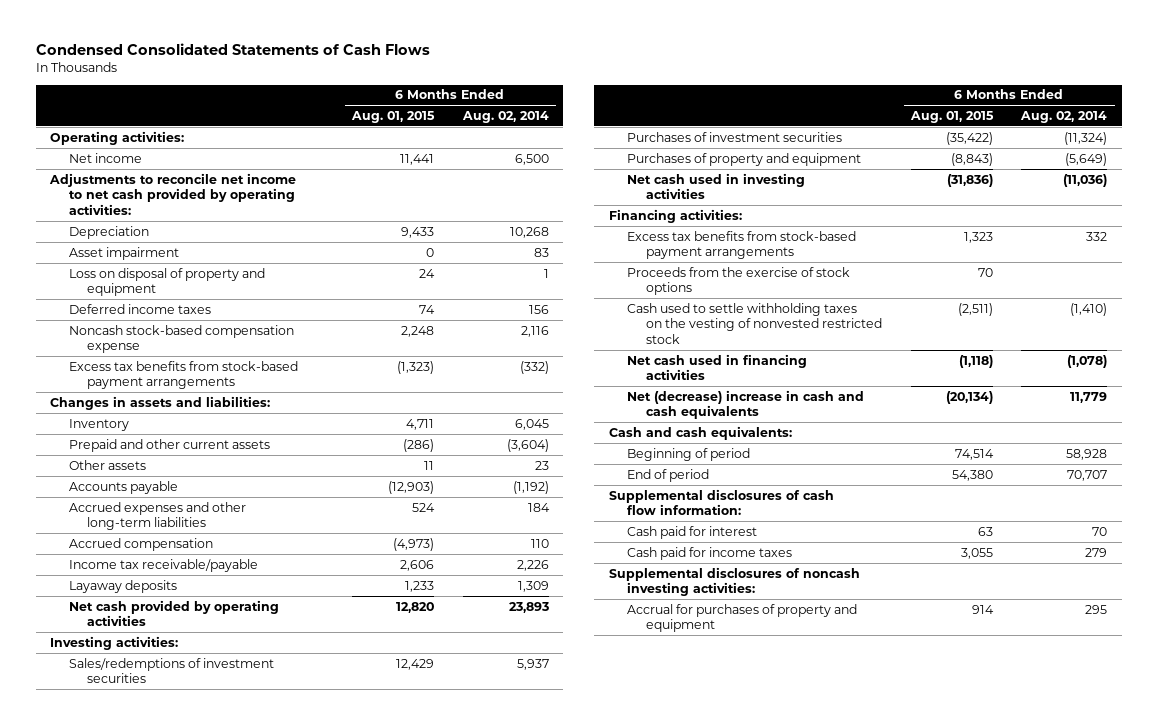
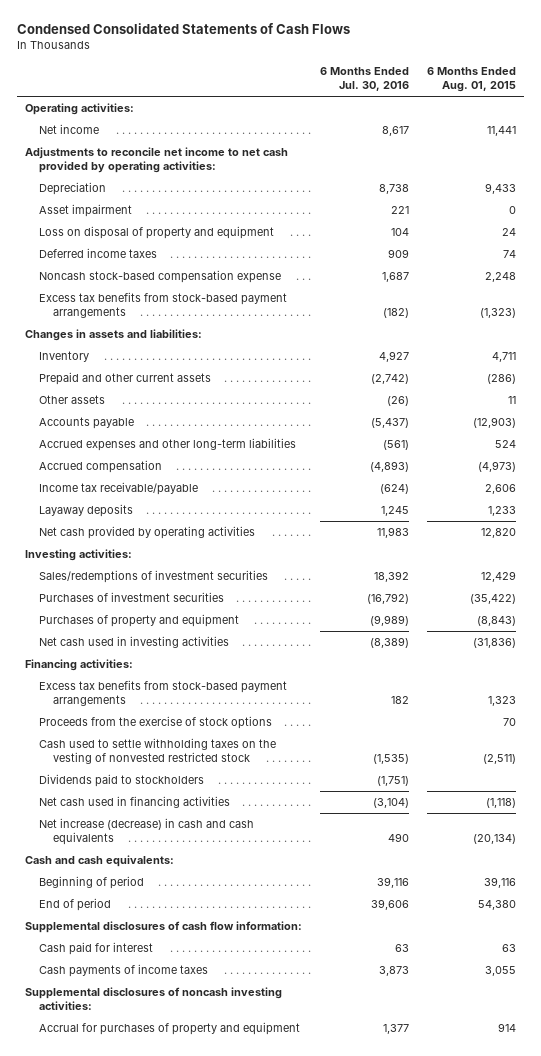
- | 6 Months Ended Aug. 01, 2015 | 6 Months Ended Aug. 02, 2014
+ | 6 Months Ended Jul. 30, 2016 | 6 Months Ended Aug. 01, 2015
+ Dividends paid to stockholders | (1,751) |
- Net (decrease) increase in cash and cash equivalents | (20,134) | 11,779
+ Net increase (decrease) in cash and cash equivalents | 490 | (20,134)
- Beginning of period | 74,514 | 58,928
+ Beginning of period | 39,116 | 39,116
- Cash paid for income taxes | 3,055 | 279
+ Cash payments of income taxes | 3,873 | 3,055

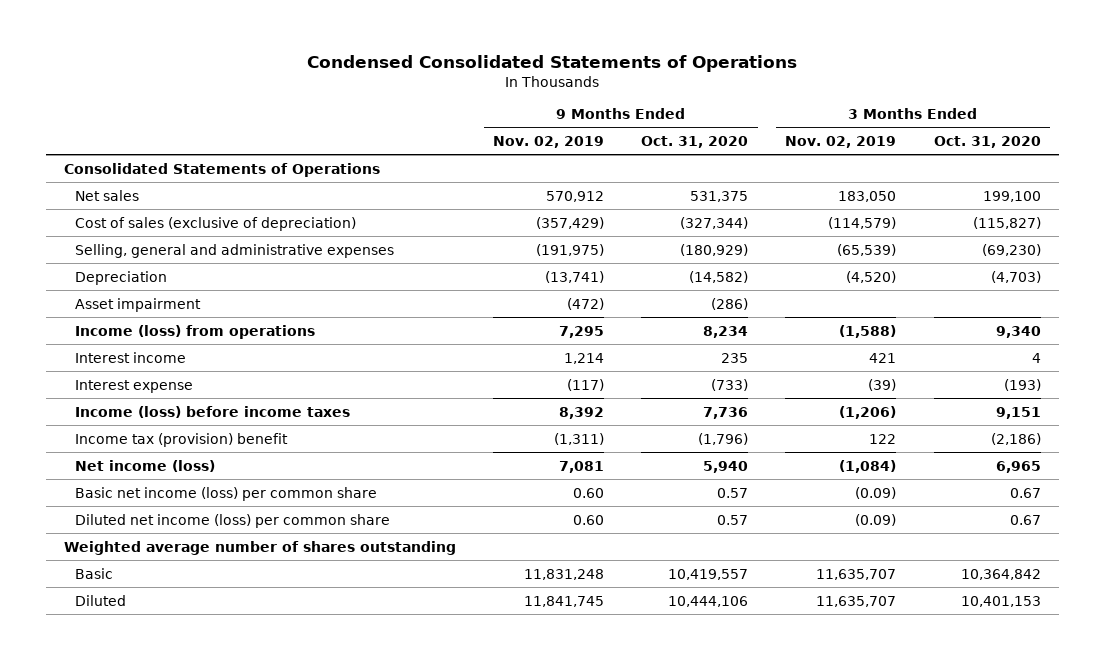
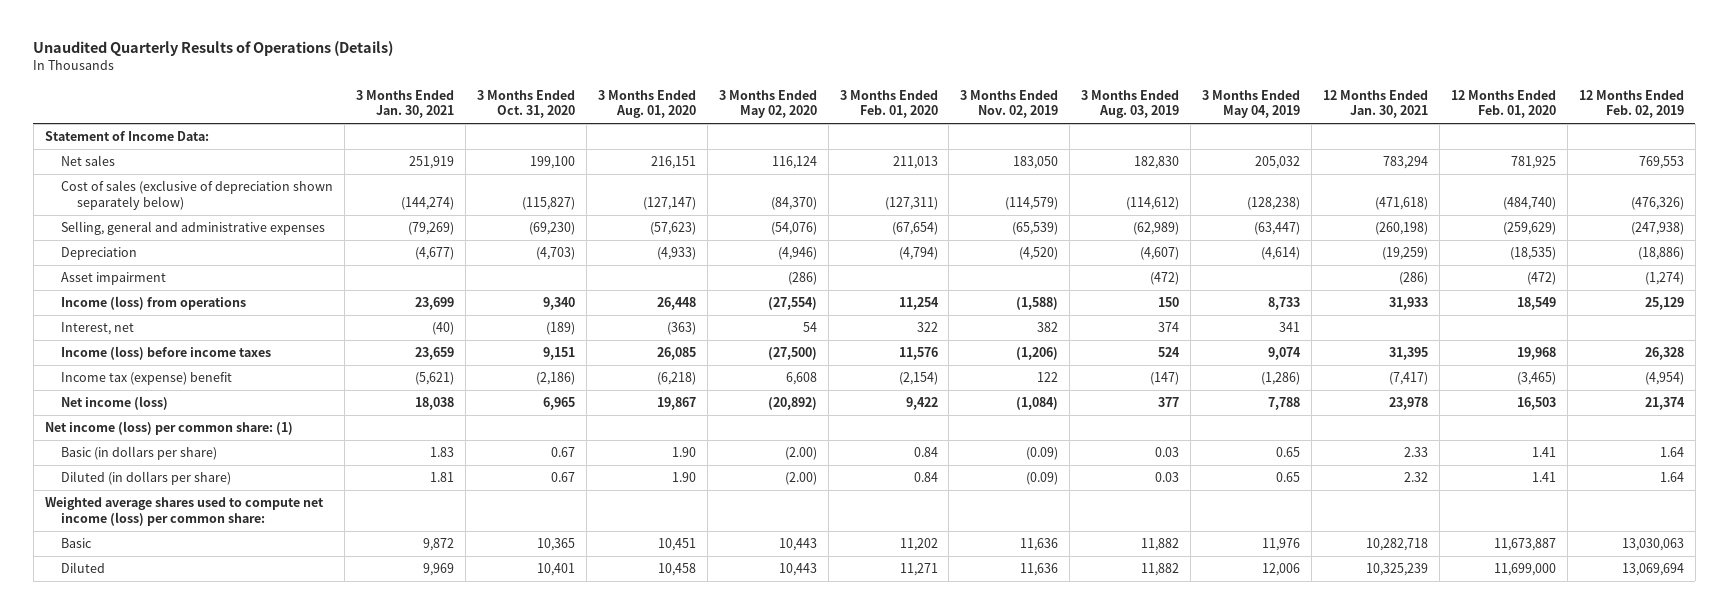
- Condensed Consolidated Statements of Operations
+ Unaudited Quarterly Results of Operations (Details)
- | 9 Months Ended Nov. 02, 2019 | 9 Months Ended Oct. 31, 2020 | 3 Months Ended Nov. 02, 2019 | 3 Months Ended Oct. 31, 2020
+ | 3 Months Ended Jan. 30, 2021 | 3 Months Ended Oct. 31, 2020 | 3 Months Ended Aug. 01, 2020 | 3 Months Ended May 02, 2020 | 3 Months Ended Feb. 01, 2020 | 3 Months Ended Nov. 02, 2019 | 3 Months Ended Aug. 03, 2019 | 3 Months Ended May 04, 2019 | 12 Months Ended Jan. 30, 2021 | 12 Months Ended Feb. 01, 2020 | 12 Months Ended Feb. 02, 2019
- Consolidated Statements of Operations
+ Statement of Income Data:
- Cost of sales (exclusive of depreciation) | (357,429) | (327,344) | (114,579) | (115,827)
+ Cost of sales (exclusive of depreciation shown separately below) | (144,274) | (115,827) | (127,147) | (84,370) | (127,311) | (114,579) | (114,612) | (128,238) | (471,618) | (484,740) | (476,326)
- Interest income | 1,214 | 235 | 421 | 4
- Interest expense | (117) | (733) | (39) | (193)
+ Interest, net | (40) | (189) | (363) | 54 | 322 | 382 | 374 | 341 | | |
- Income tax (provision) benefit | (1,311) | (1,796) | 122 | (2,186)
+ Income tax (expense) benefit | (5,621) | (2,186) | (6,218) | 6,608 | (2,154) | 122 | (147) | (1,286) | (7,417) | (3,465) | (4,954)
- Basic net income (loss) per common share | 0.60 | 0.57 | (0.09) | 0.67
- Diluted net income (loss) per common share | 0.60 | 0.57 | (0.09) | 0.67
- Weighted average number of shares outstanding
- Basic | 11,831,248 | 10,419,557 | 11,635,707 | 10,364,842
- Diluted | 11,841,745 | 10,444,106 | 11,635,707 | 10,401,153
+ Net income (loss) per common share: (1)
+ Basic (in dollars per share) | 1.83 | 0.67 | 1.90 | (2.00) | 0.84 | (0.09) | 0.03 | 0.65 | 2.33 | 1.41 | 1.64
+ Diluted (in dollars per share) | 1.81 | 0.67 | 1.90 | (2.00) | 0.84 | (0.09) | 0.03 | 0.65 | 2.32 | 1.41 | 1.64
+ Weighted average shares used to compute net income (loss) per common share:
+ Basic | 9,872 | 10,365 | 10,451 | 10,443 | 11,202 | 11,636 | 11,882 | 11,976 | 10,282,718 | 11,673,887 | 13,030,063
+ Diluted | 9,969 | 10,401 | 10,458 | 10,443 | 11,271 | 11,636 | 11,882 | 12,006 | 10,325,239 | 11,699,000 | 13,069,694

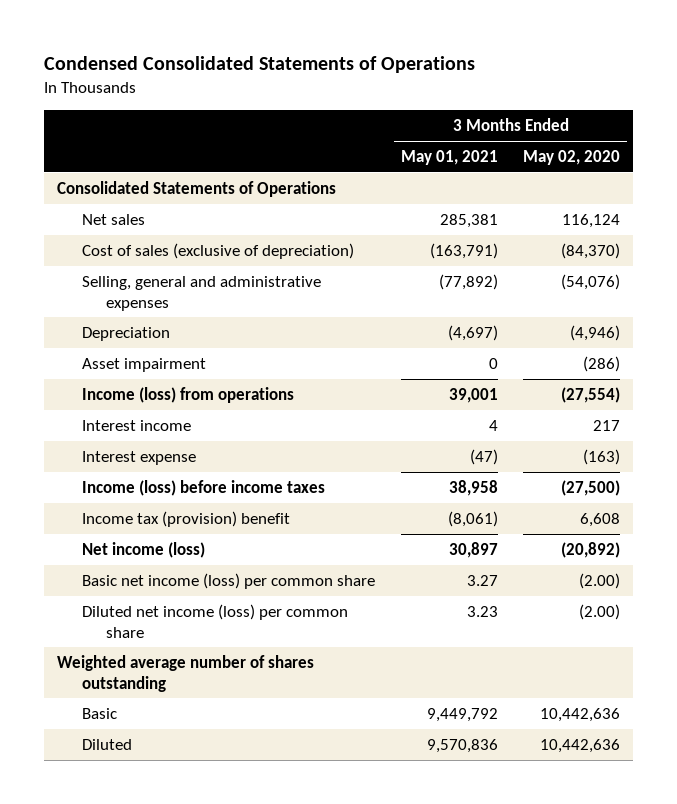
- Unaudited Quarterly Results of Operations (Details)
+ Condensed Consolidated Statements of Operations
- | 3 Months Ended Jan. 30, 2021 | 3 Months Ended Oct. 31, 2020 | 3 Months Ended Aug. 01, 2020 | 3 Months Ended May 02, 2020 | 3 Months Ended Feb. 01, 2020 | 3 Months Ended Nov. 02, 2019 | 3 Months Ended Aug. 03, 2019 | 3 Months Ended May 04, 2019 | 12 Months Ended Jan. 30, 2021 | 12 Months Ended Feb. 01, 2020 | 12 Months Ended Feb. 02, 2019
+ | 3 Months Ended May 01, 2021 | 3 Months Ended May 02, 2020
- Statement of Income Data:
+ Consolidated Statements of Operations
- Cost of sales (exclusive of depreciation shown separately below) | (144,274) | (115,827) | (127,147) | (84,370) | (127,311) | (114,579) | (114,612) | (128,238) | (471,618) | (484,740) | (476,326)
+ Cost of sales (exclusive of depreciation) | (163,791) | (84,370)
- Interest, net | (40) | (189) | (363) | 54 | 322 | 382 | 374 | 341 | | |
+ Interest income | 4 | 217
+ Interest expense | (47) | (163)
- Income tax (expense) benefit | (5,621) | (2,186) | (6,218) | 6,608 | (2,154) | 122 | (147) | (1,286) | (7,417) | (3,465) | (4,954)
+ Income tax (provision) benefit | (8,061) | 6,608
- Net income (loss) per common share: (1)
- Basic (in dollars per share) | 1.83 | 0.67 | 1.90 | (2.00) | 0.84 | (0.09) | 0.03 | 0.65 | 2.33 | 1.41 | 1.64
- Diluted (in dollars per share) | 1.81 | 0.67 | 1.90 | (2.00) | 0.84 | (0.09) | 0.03 | 0.65 | 2.32 | 1.41 | 1.64
- Weighted average shares used to compute net income (loss) per common share:
- Basic | 9,872 | 10,365 | 10,451 | 10,443 | 11,202 | 11,636 | 11,882 | 11,976 | 10,282,718 | 11,673,887 | 13,030,063
- Diluted | 9,969 | 10,401 | 10,458 | 10,443 | 11,271 | 11,636 | 11,882 | 12,006 | 10,325,239 | 11,699,000 | 13,069,694
+ Basic net income (loss) per common share | 3.27 | (2.00)
+ Diluted net income (loss) per common share | 3.23 | (2.00)
+ Weighted average number of shares outstanding
+ Basic | 9,449,792 | 10,442,636
+ Diluted | 9,570,836 | 10,442,636

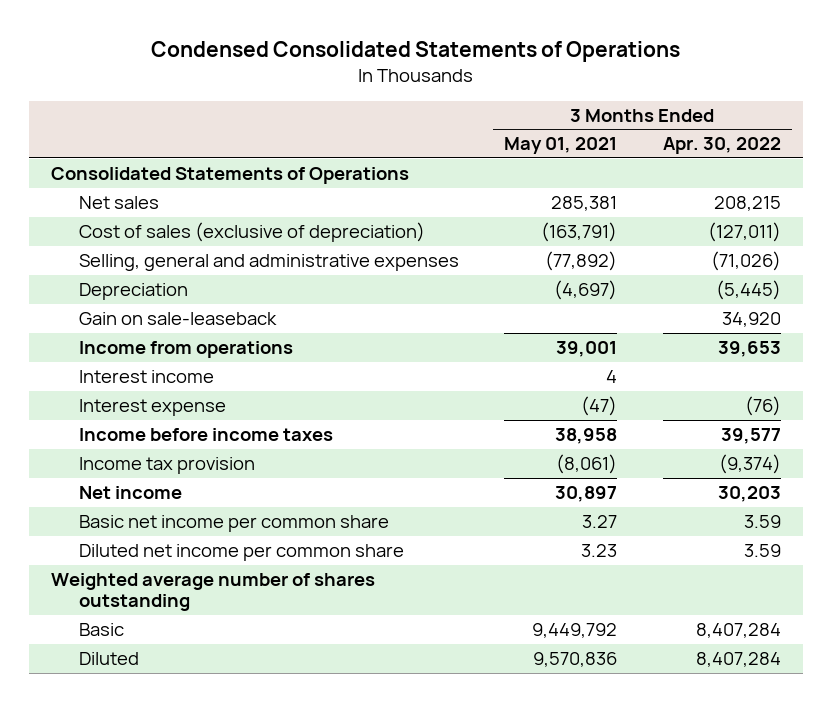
- | 3 Months Ended May 01, 2021 | 3 Months Ended May 02, 2020
+ | 3 Months Ended May 01, 2021 | 3 Months Ended Apr. 30, 2022
- Asset impairment | 0 | (286)
- Income (loss) from operations | 39,001 | (27,554)
+ Gain on sale-leaseback | | 34,920
+ Income from operations | 39,001 | 39,653
- Income (loss) before income taxes | 38,958 | (27,500)
- Income tax (provision) benefit | (8,061) | 6,608
- Net income (loss) | 30,897 | (20,892)
- Basic net income (loss) per common share | 3.27 | (2.00)
- Diluted net income (loss) per common share | 3.23 | (2.00)
+ Income before income taxes | 38,958 | 39,577
+ Income tax provision | (8,061) | (9,374)
+ Net income | 30,897 | 30,203
+ Basic net income per common share | 3.27 | 3.59
+ Diluted net income per common share | 3.23 | 3.59

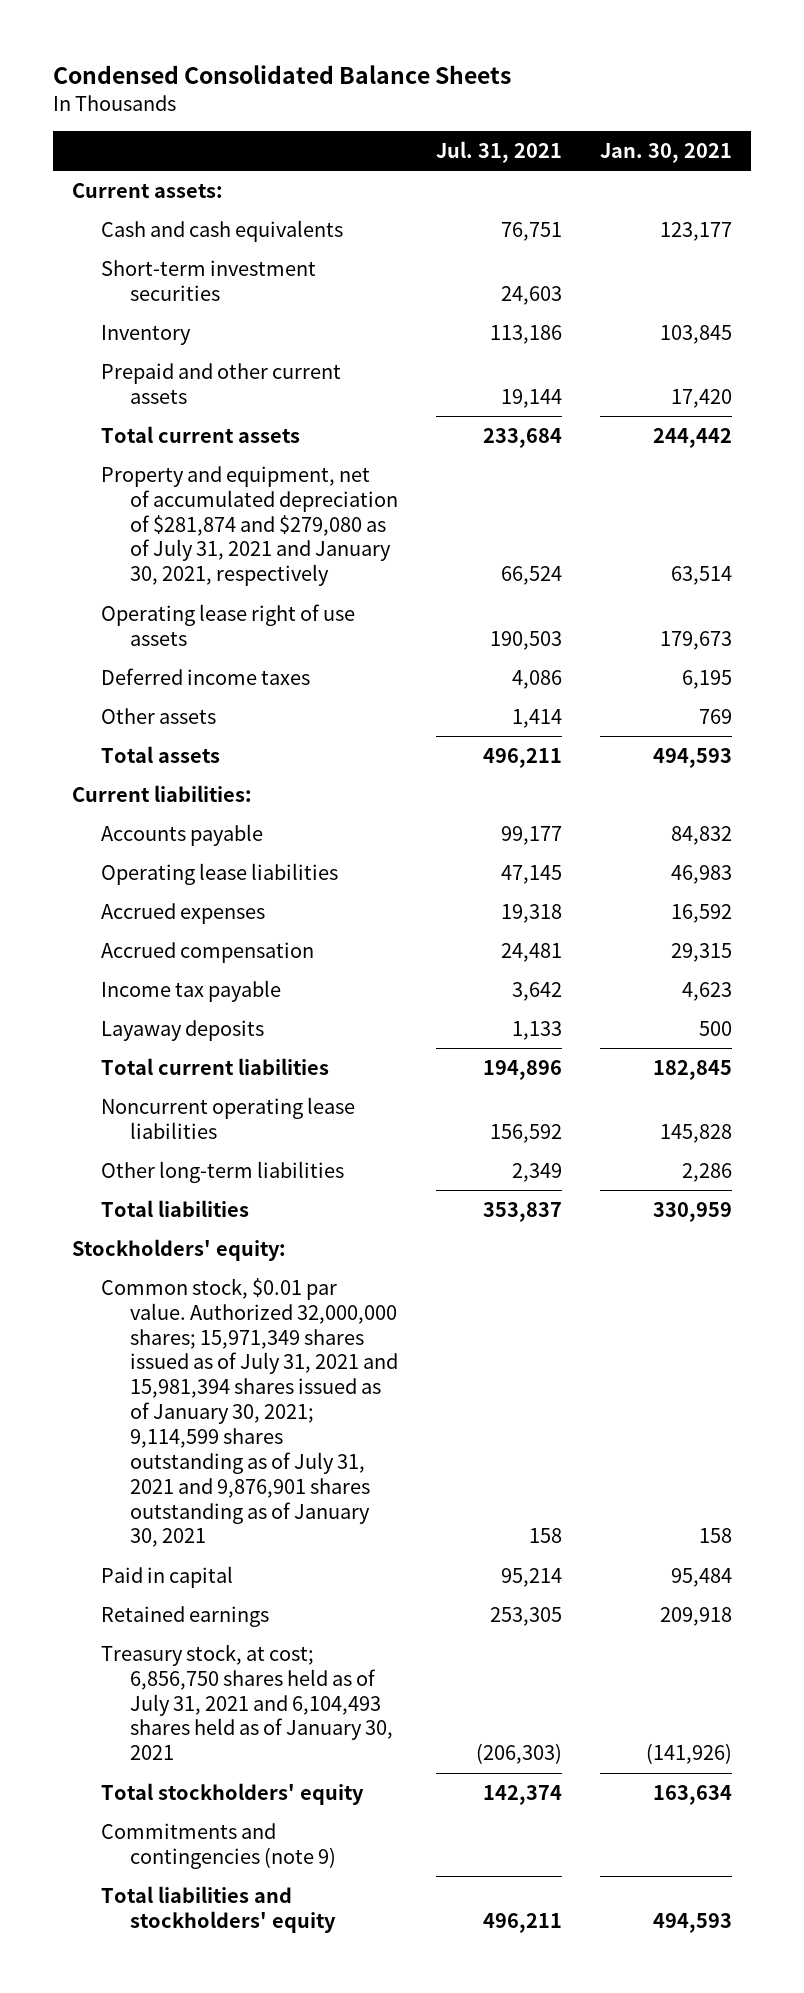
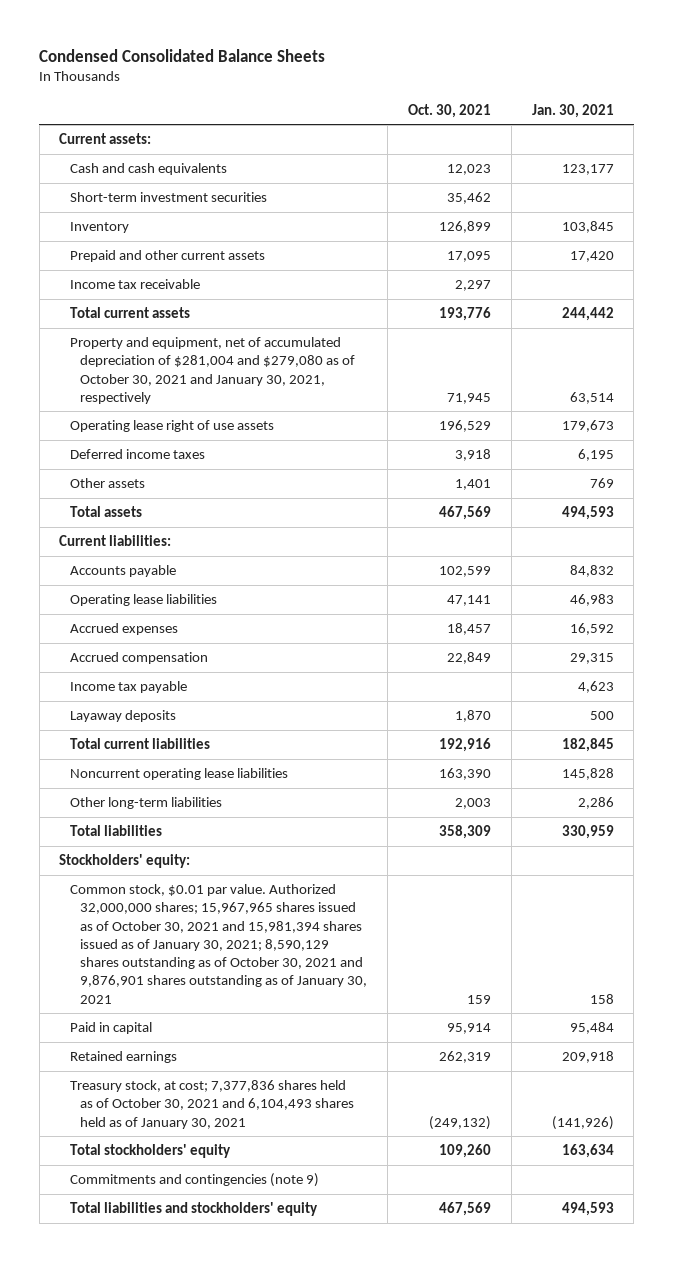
- | Jul. 31, 2021 | Jan. 30, 2021
+ | Oct. 30, 2021 | Jan. 30, 2021
+ Income tax receivable | 2,297 |
- Property and equipment, net of accumulated depreciation of $281,874 and $279,080 as of July 31, 2021 and January 30, 2021, respectively | 66,524 | 63,514
+ Property and equipment, net of accumulated depreciation of $281,004 and $279,080 as of October 30, 2021 and January 30, 2021, respectively | 71,945 | 63,514
- Common stock, $0.01 par value. Authorized 32,000,000 shares; 15,971,349 shares issued as of July 31, 2021 and 15,981,394 shares issued as of January 30, 2021; 9,114,599 shares outstanding as of July 31, 2021 and 9,876,901 shares outstanding as of January 30, 2021 | 158 | 158
+ Common stock, $0.01 par value. Authorized 32,000,000 shares; 15,967,965 shares issued as of October 30, 2021 and 15,981,394 shares issued as of January 30, 2021; 8,590,129 shares outstanding as of October 30, 2021 and 9,876,901 shares outstanding as of January 30, 2021 | 159 | 158
- Treasury stock, at cost; 6,856,750 shares held as of July 31, 2021 and 6,104,493 shares held as of January 30, 2021 | (206,303) | (141,926)
+ Treasury stock, at cost; 7,377,836 shares held as of October 30, 2021 and 6,104,493 shares held as of January 30, 2021 | (249,132) | (141,926)

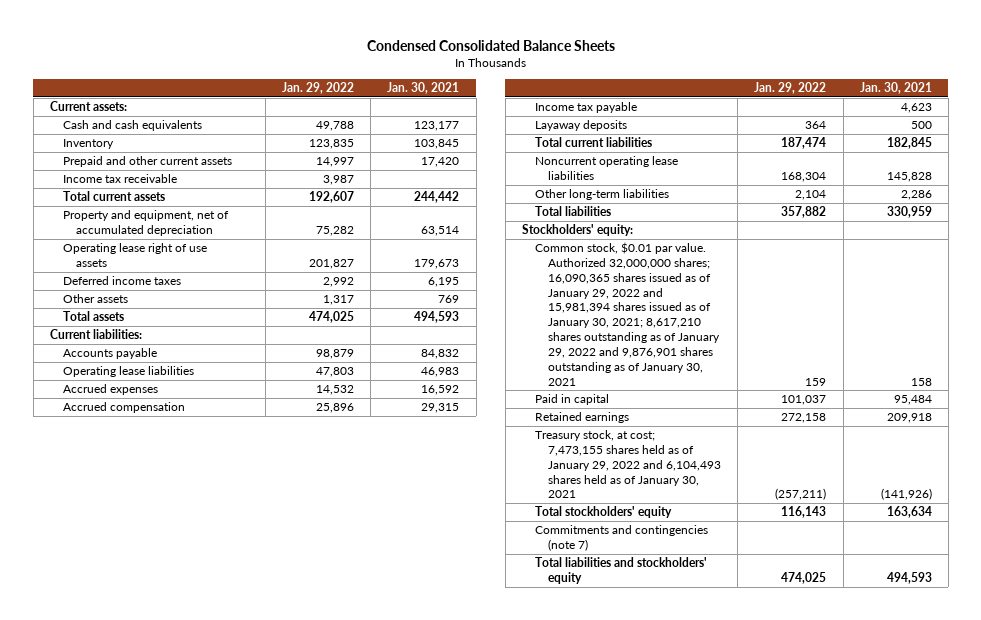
- | Oct. 30, 2021 | Jan. 30, 2021
+ | Jan. 29, 2022 | Jan. 30, 2021
- Short-term investment securities | 35,462 |
- Property and equipment, net of accumulated depreciation of $281,004 and $279,080 as of October 30, 2021 and January 30, 2021, respectively | 71,945 | 63,514
+ Property and equipment, net of accumulated depreciation | 75,282 | 63,514
- Common stock, $0.01 par value. Authorized 32,000,000 shares; 15,967,965 shares issued as of October 30, 2021 and 15,981,394 shares issued as of January 30, 2021; 8,590,129 shares outstanding as of October 30, 2021 and 9,876,901 shares outstanding as of January 30, 2021 | 159 | 158
+ Common stock, $0.01 par value. Authorized 32,000,000 shares; 16,090,365 shares issued as of January 29, 2022 and 15,981,394 shares issued as of January 30, 2021; 8,617,210 shares outstanding as of January 29, 2022 and 9,876,901 shares outstanding as of January 30, 2021 | 159 | 158
- Treasury stock, at cost; 7,377,836 shares held as of October 30, 2021 and 6,104,493 shares held as of January 30, 2021 | (249,132) | (141,926)
+ Treasury stock, at cost; 7,473,155 shares held as of January 29, 2022 and 6,104,493 shares held as of January 30, 2021 | (257,211) | (141,926)
- Commitments and contingencies (note 9)
+ Commitments and contingencies (note 7)

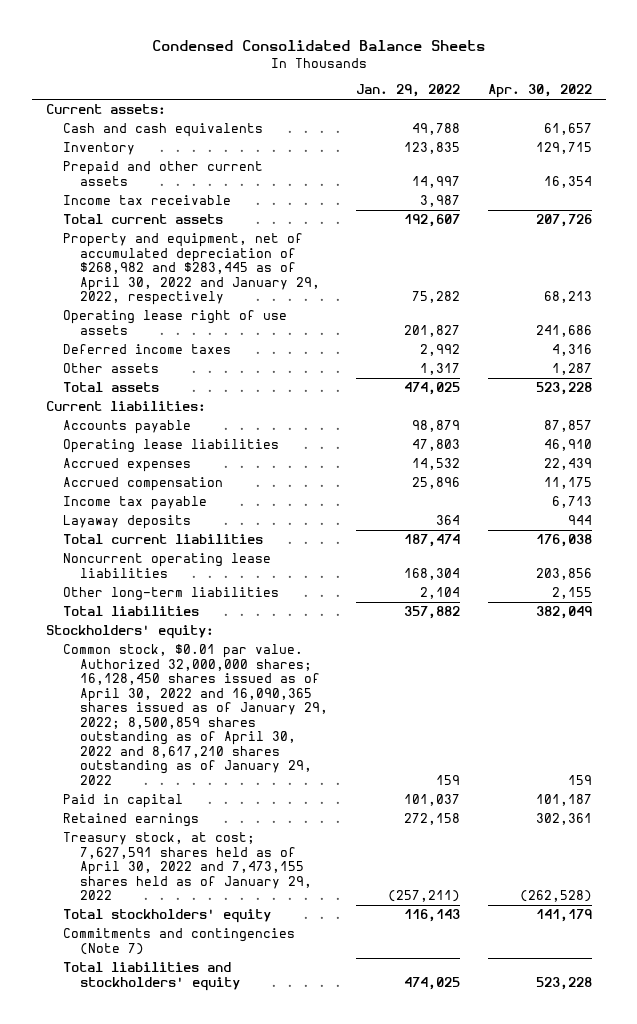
- | Jan. 29, 2022 | Jan. 30, 2021
+ | Jan. 29, 2022 | Apr. 30, 2022
- Property and equipment, net of accumulated depreciation | 75,282 | 63,514
+ Property and equipment, net of accumulated depreciation of $268,982 and $283,445 as of April 30, 2022 and January 29, 2022, respectively | 75,282 | 68,213
- Common stock, $0.01 par value. Authorized 32,000,000 shares; 16,090,365 shares issued as of January 29, 2022 and 15,981,394 shares issued as of January 30, 2021; 8,617,210 shares outstanding as of January 29, 2022 and 9,876,901 shares outstanding as of January 30, 2021 | 159 | 158
+ Common stock, $0.01 par value. Authorized 32,000,000 shares; 16,128,450 shares issued as of April 30, 2022 and 16,090,365 shares issued as of January 29, 2022; 8,500,859 shares outstanding as of April 30, 2022 and 8,617,210 shares outstanding as of January 29, 2022 | 159 | 159
- Treasury stock, at cost; 7,473,155 shares held as of January 29, 2022 and 6,104,493 shares held as of January 30, 2021 | (257,211) | (141,926)
+ Treasury stock, at cost; 7,627,591 shares held as of April 30, 2022 and 7,473,155 shares held as of January 29, 2022 | (257,211) | (262,528)
- Commitments and contingencies (note 7)
+ Commitments and contingencies (Note 7)

